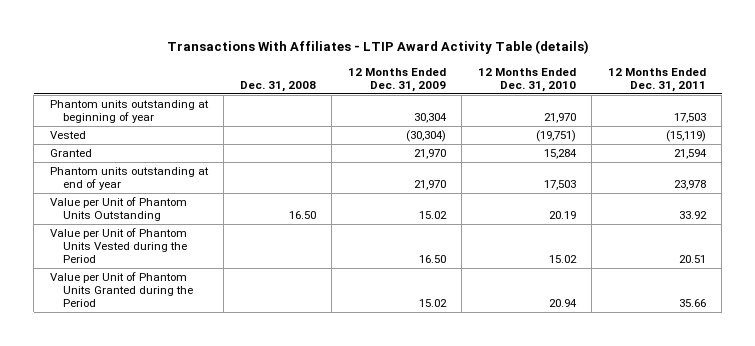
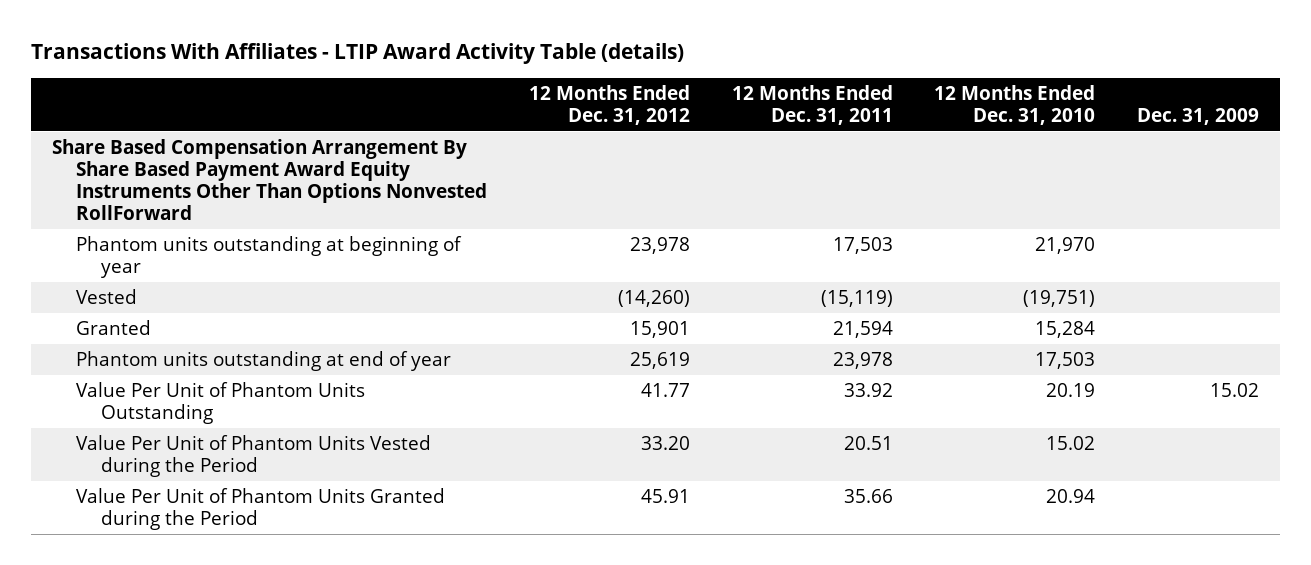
- | Dec. 31, 2008 | 12 Months Ended Dec. 31, 2009 | 12 Months Ended Dec. 31, 2010 | 12 Months Ended Dec. 31, 2011
+ | 12 Months Ended Dec. 31, 2012 | 12 Months Ended Dec. 31, 2011 | 12 Months Ended Dec. 31, 2010 | Dec. 31, 2009
+ Share Based Compensation Arrangement By Share Based Payment Award Equity Instruments Other Than Options Nonvested RollForward
- Value per Unit of Phantom Units Outstanding | 16.50 | 15.02 | 20.19 | 33.92
- Value per Unit of Phantom Units Vested during the Period | | 16.50 | 15.02 | 20.51
- Value per Unit of Phantom Units Granted during the Period | | 15.02 | 20.94 | 35.66
+ Value Per Unit of Phantom Units Outstanding | 41.77 | 33.92 | 20.19 | 15.02
+ Value Per Unit of Phantom Units Vested during the Period | 33.20 | 20.51 | 15.02 |
+ Value Per Unit of Phantom Units Granted during the Period | 45.91 | 35.66 | 20.94 |

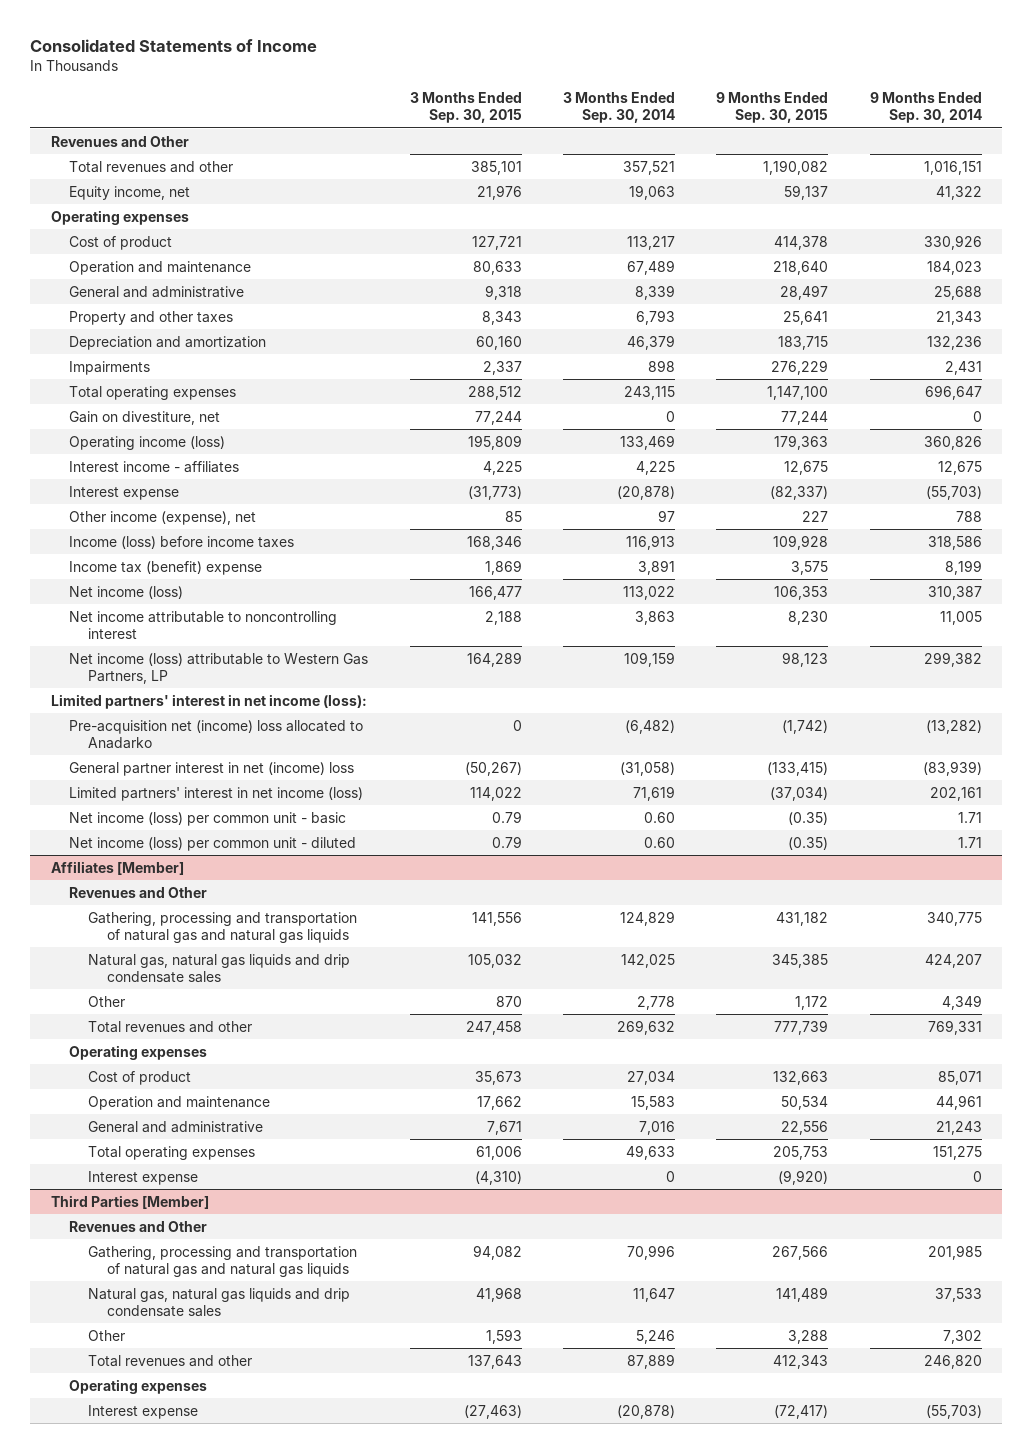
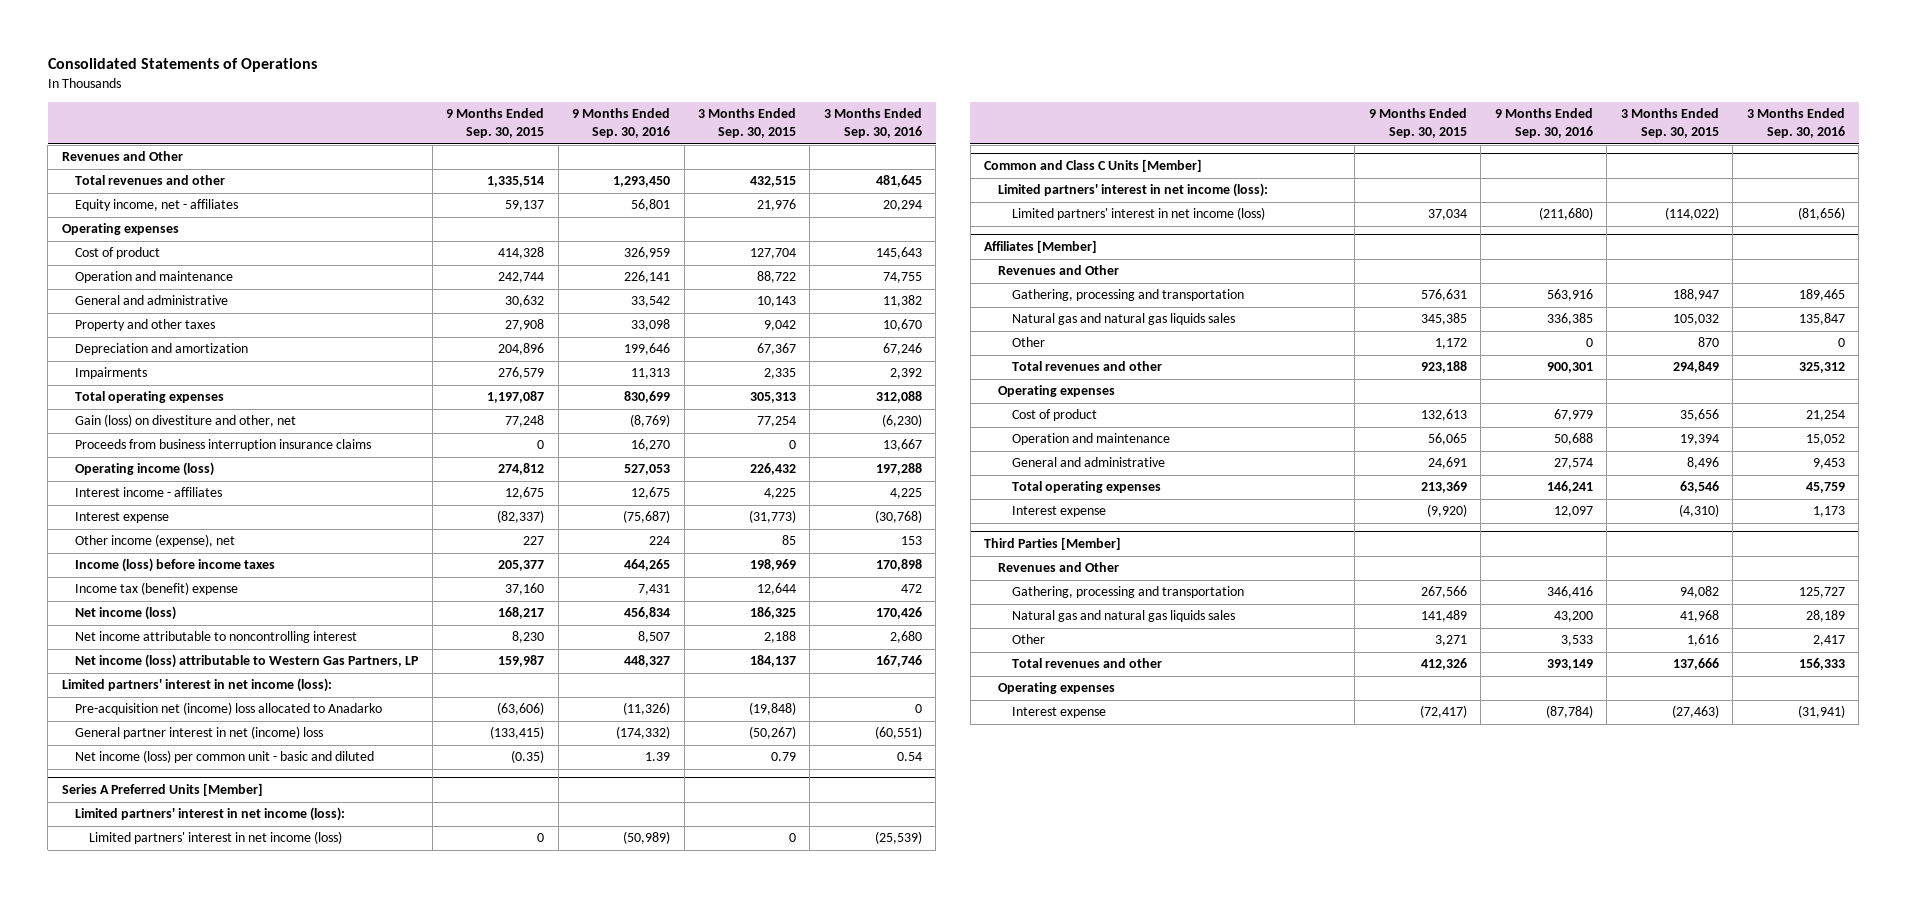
- Consolidated Statements of Income
+ Consolidated Statements of Operations
- | 3 Months Ended Sep. 30, 2015 | 3 Months Ended Sep. 30, 2014 | 9 Months Ended Sep. 30, 2015 | 9 Months Ended Sep. 30, 2014
+ | 9 Months Ended Sep. 30, 2015 | 9 Months Ended Sep. 30, 2016 | 3 Months Ended Sep. 30, 2015 | 3 Months Ended Sep. 30, 2016
- Total revenues and other | 385,101 | 357,521 | 1,190,082 | 1,016,151
- Equity income, net | 21,976 | 19,063 | 59,137 | 41,322
+ Total revenues and other | 1,335,514 | 1,293,450 | 432,515 | 481,645
+ Equity income, net - affiliates | 59,137 | 56,801 | 21,976 | 20,294
- Cost of product | 127,721 | 113,217 | 414,378 | 330,926
- Operation and maintenance | 80,633 | 67,489 | 218,640 | 184,023
- General and administrative | 9,318 | 8,339 | 28,497 | 25,688
- Property and other taxes | 8,343 | 6,793 | 25,641 | 21,343
- Depreciation and amortization | 60,160 | 46,379 | 183,715 | 132,236
- Impairments | 2,337 | 898 | 276,229 | 2,431
- Total operating expenses | 288,512 | 243,115 | 1,147,100 | 696,647
- Gain on divestiture, net | 77,244 | 0 | 77,244 | 0
- Operating income (loss) | 195,809 | 133,469 | 179,363 | 360,826
+ Cost of product | 414,328 | 326,959 | 127,704 | 145,643
+ Operation and maintenance | 242,744 | 226,141 | 88,722 | 74,755
+ General and administrative | 30,632 | 33,542 | 10,143 | 11,382
+ Property and other taxes | 27,908 | 33,098 | 9,042 | 10,670
+ Depreciation and amortization | 204,896 | 199,646 | 67,367 | 67,246
+ Impairments | 276,579 | 11,313 | 2,335 | 2,392
+ Total operating expenses | 1,197,087 | 830,699 | 305,313 | 312,088
+ Gain (loss) on divestiture and other, net | 77,248 | (8,769) | 77,254 | (6,230)
+ Proceeds from business interruption insurance claims | 0 | 16,270 | 0 | 13,667
+ Operating income (loss) | 274,812 | 527,053 | 226,432 | 197,288
- Income (loss) before income taxes | 168,346 | 116,913 | 109,928 | 318,586
- Income tax (benefit) expense | 1,869 | 3,891 | 3,575 | 8,199
- Net income (loss) | 166,477 | 113,022 | 106,353 | 310,387
+ Income (loss) before income taxes | 205,377 | 464,265 | 198,969 | 170,898
+ Income tax (benefit) expense | 37,160 | 7,431 | 12,644 | 472
+ Net income (loss) | 168,217 | 456,834 | 186,325 | 170,426
- Net income (loss) attributable to Western Gas Partners, LP | 164,289 | 109,159 | 98,123 | 299,382
+ Net income (loss) attributable to Western Gas Partners, LP | 159,987 | 448,327 | 184,137 | 167,746
- Pre-acquisition net (income) loss allocated to Anadarko | 0 | (6,482) | (1,742) | (13,282)
+ Pre-acquisition net (income) loss allocated to Anadarko | (63,606) | (11,326) | (19,848) | 0
- Limited partners' interest in net income (loss) | 114,022 | 71,619 | (37,034) | 202,161
- Net income (loss) per common unit - basic | 0.79 | 0.60 | (0.35) | 1.71
- Net income (loss) per common unit - diluted | 0.79 | 0.60 | (0.35) | 1.71
+ Net income (loss) per common unit - basic and diluted | (0.35) | 1.39 | 0.79 | 0.54
+ Series A Preferred Units [Member]
+ Limited partners' interest in net income (loss):
+ Limited partners' interest in net income (loss) | 0 | (50,989) | 0 | (25,539)
+ Common and Class C Units [Member]
+ Limited partners' interest in net income (loss):
+ Limited partners' interest in net income (loss) | 37,034 | (211,680) | (114,022) | (81,656)
@ Affiliates [Member]
- Gathering, processing and transportation of natural gas and natural gas liquids | 141,556 | 124,829 | 431,182 | 340,775
- Natural gas, natural gas liquids and drip condensate sales | 105,032 | 142,025 | 345,385 | 424,207
+ Gathering, processing and transportation | 576,631 | 563,916 | 188,947 | 189,465
+ Natural gas and natural gas liquids sales | 345,385 | 336,385 | 105,032 | 135,847
- Total revenues and other | 247,458 | 269,632 | 777,739 | 769,331
+ Total revenues and other | 923,188 | 900,301 | 294,849 | 325,312
- Cost of product | 35,673 | 27,034 | 132,663 | 85,071
- Operation and maintenance | 17,662 | 15,583 | 50,534 | 44,961
- General and administrative | 7,671 | 7,016 | 22,556 | 21,243
- Total operating expenses | 61,006 | 49,633 | 205,753 | 151,275
+ Cost of product | 132,613 | 67,979 | 35,656 | 21,254
+ Operation and maintenance | 56,065 | 50,688 | 19,394 | 15,052
+ General and administrative | 24,691 | 27,574 | 8,496 | 9,453
+ Total operating expenses | 213,369 | 146,241 | 63,546 | 45,759
@ Third Parties [Member]
- Gathering, processing and transportation of natural gas and natural gas liquids | 94,082 | 70,996 | 267,566 | 201,985
- Natural gas, natural gas liquids and drip condensate sales | 41,968 | 11,647 | 141,489 | 37,533
- Other | 1,593 | 5,246 | 3,288 | 7,302
- Total revenues and other | 137,643 | 87,889 | 412,343 | 246,820
+ Gathering, processing and transportation | 267,566 | 346,416 | 94,082 | 125,727
+ Natural gas and natural gas liquids sales | 141,489 | 43,200 | 41,968 | 28,189
+ Other | 3,271 | 3,533 | 1,616 | 2,417
+ Total revenues and other | 412,326 | 393,149 | 137,666 | 156,333

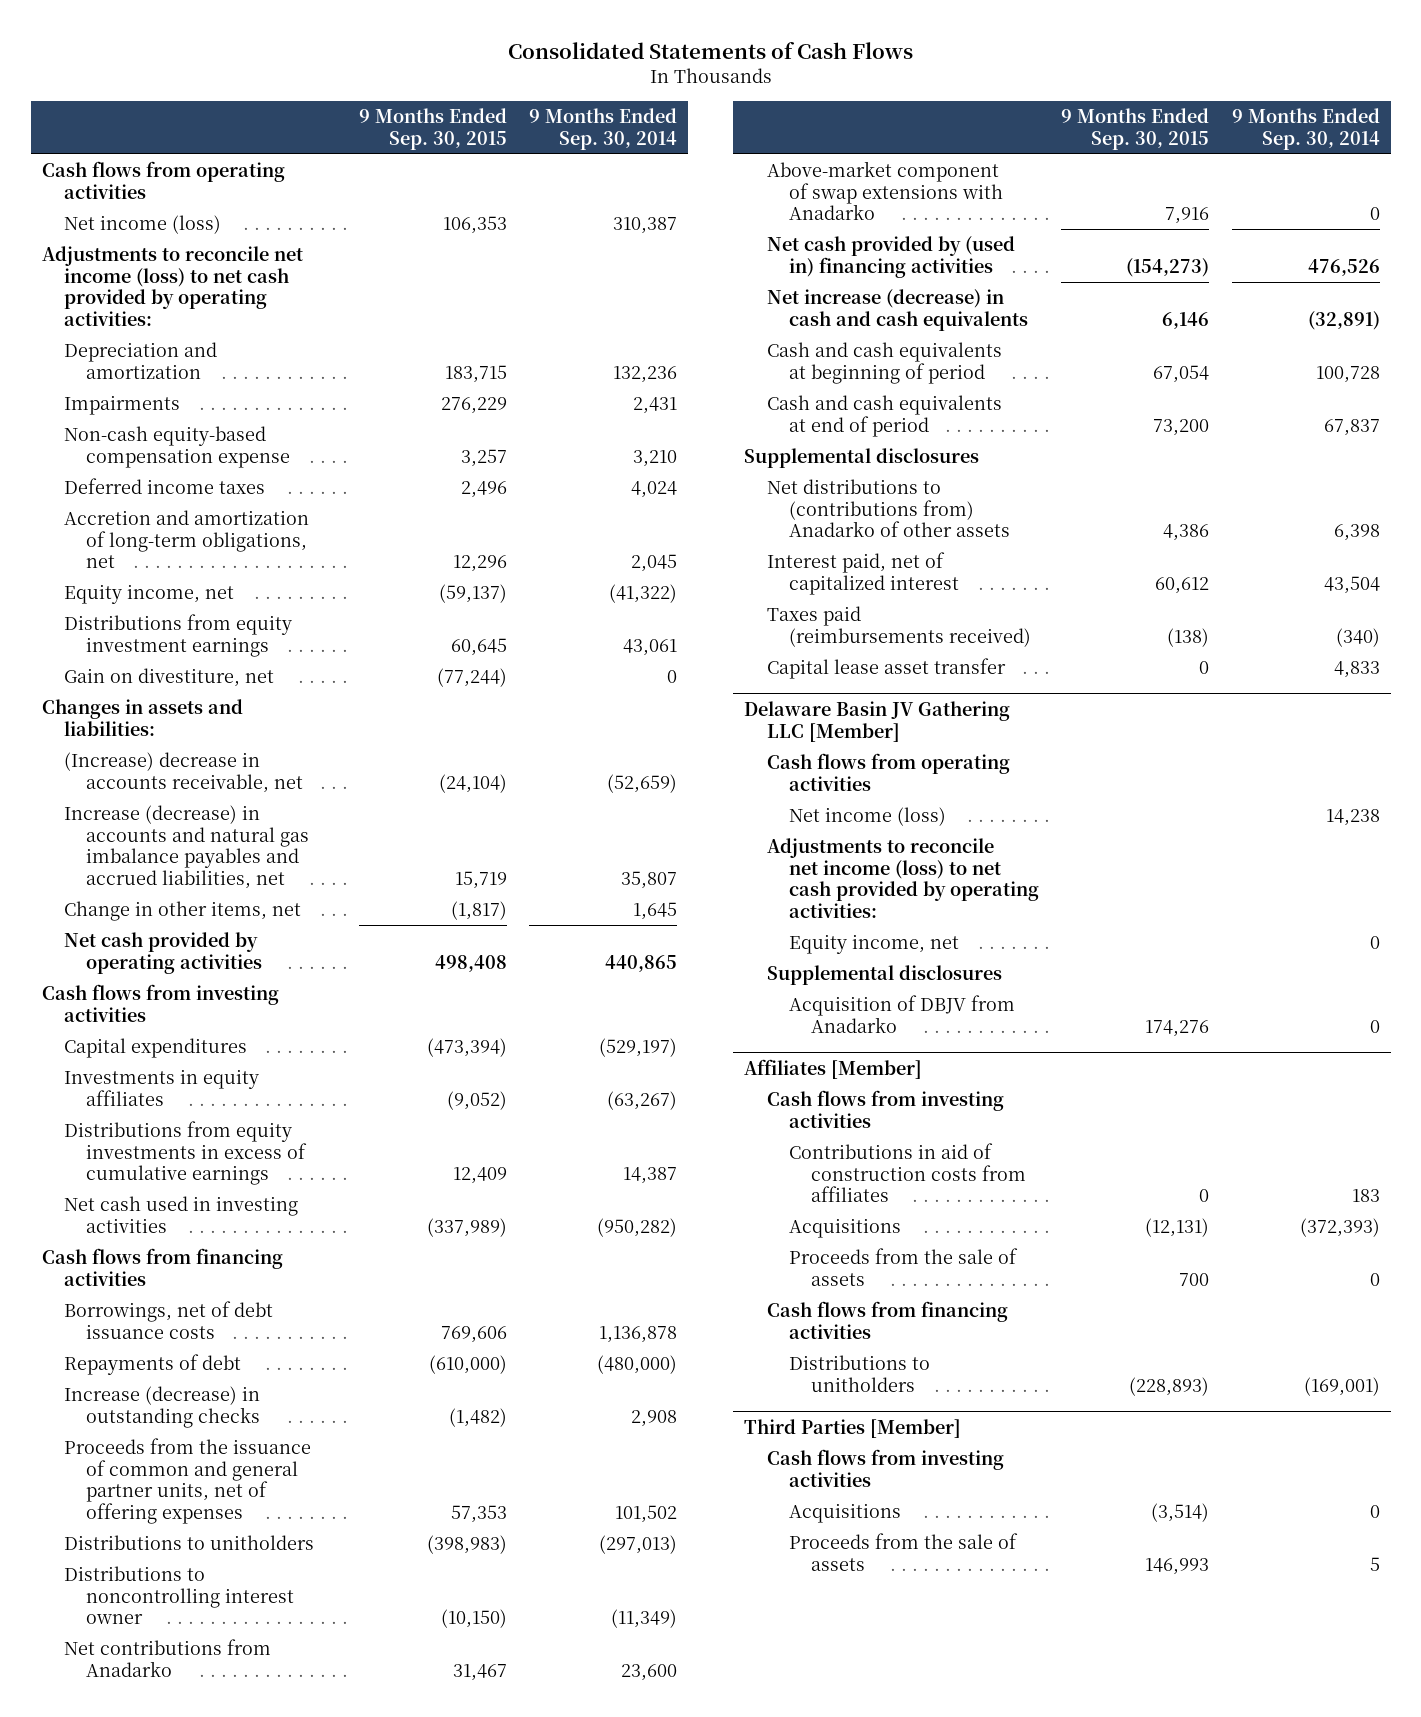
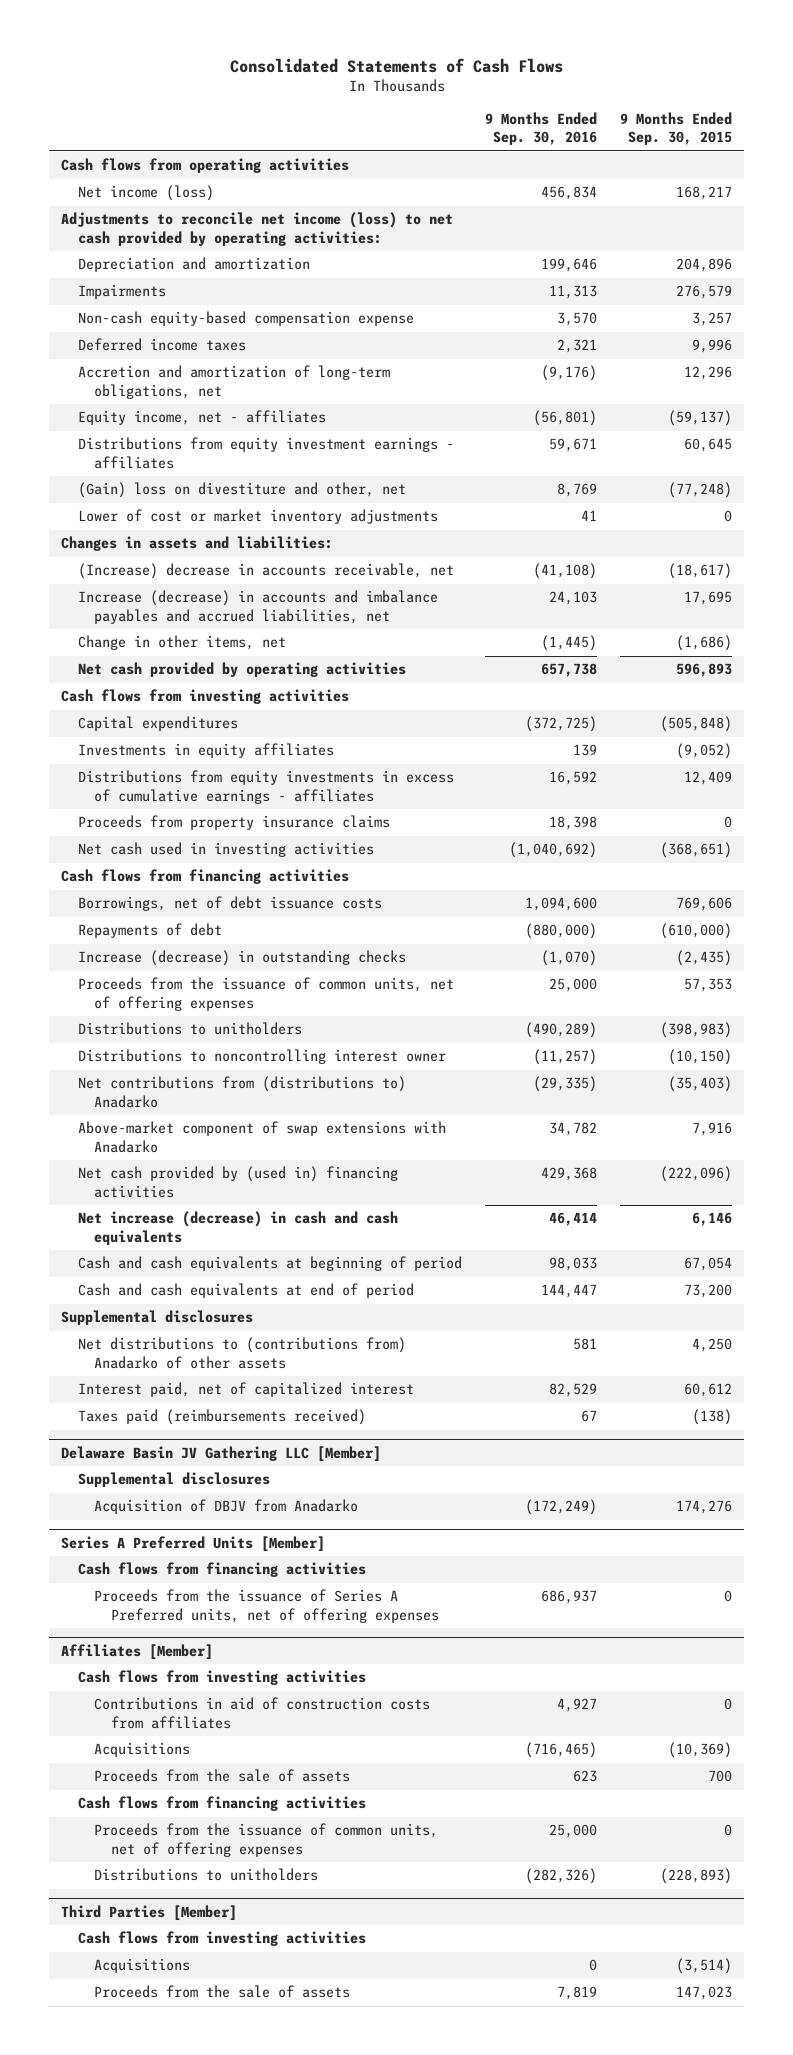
- | 9 Months Ended Sep. 30, 2015 | 9 Months Ended Sep. 30, 2014
+ | 9 Months Ended Sep. 30, 2016 | 9 Months Ended Sep. 30, 2015
- Net income (loss) | 106,353 | 310,387
+ Net income (loss) | 456,834 | 168,217
- Depreciation and amortization | 183,715 | 132,236
- Impairments | 276,229 | 2,431
+ Depreciation and amortization | 199,646 | 204,896
+ Impairments | 11,313 | 276,579
- Deferred income taxes | 2,496 | 4,024
+ Deferred income taxes | 2,321 | 9,996
- Equity income, net | (59,137) | (41,322)
- Distributions from equity investment earnings | 60,645 | 43,061
- Gain on divestiture, net | (77,244) | 0
+ Equity income, net - affiliates | (56,801) | (59,137)
+ Distributions from equity investment earnings - affiliates | 59,671 | 60,645
+ (Gain) loss on divestiture and other, net | 8,769 | (77,248)
+ Lower of cost or market inventory adjustments | 41 | 0
- (Increase) decrease in accounts receivable, net | (24,104) | (52,659)
- Increase (decrease) in accounts and natural gas imbalance payables and accrued liabilities, net | 15,719 | 35,807
- Change in other items, net | (1,817) | 1,645
- Net cash provided by operating activities | 498,408 | 440,865
+ (Increase) decrease in accounts receivable, net | (41,108) | (18,617)
+ Increase (decrease) in accounts and imbalance payables and accrued liabilities, net | 24,103 | 17,695
+ Change in other items, net | (1,445) | (1,686)
+ Net cash provided by operating activities | 657,738 | 596,893
- Capital expenditures | (473,394) | (529,197)
+ Capital expenditures | (372,725) | (505,848)
- Distributions from equity investments in excess of cumulative earnings | 12,409 | 14,387
- Net cash used in investing activities | (337,989) | (950,282)
+ Distributions from equity investments in excess of cumulative earnings - affiliates | 16,592 | 12,409
+ Proceeds from property insurance claims | 18,398 | 0
+ Net cash used in investing activities | (1,040,692) | (368,651)
- Increase (decrease) in outstanding checks | (1,482) | 2,908
- Proceeds from the issuance of common and general partner units, net of offering expenses | 57,353 | 101,502
+ Increase (decrease) in outstanding checks | (1,070) | (2,435)
+ Proceeds from the issuance of common units, net of offering expenses | 25,000 | 57,353
- Net contributions from Anadarko | 31,467 | 23,600
+ Net contributions from (distributions to) Anadarko | (29,335) | (35,403)
- Net cash provided by (used in) financing activities | (154,273) | 476,526
+ Net cash provided by (used in) financing activities | 429,368 | (222,096)
- Net distributions to (contributions from) Anadarko of other assets | 4,386 | 6,398
+ Net distributions to (contributions from) Anadarko of other assets | 581 | 4,250
- Capital lease asset transfer | 0 | 4,833
@ Delaware Basin JV Gathering LLC [Member]
- Cash flows from operating activities
- Net income (loss) | | 14,238
- Adjustments to reconcile net income (loss) to net cash provided by operating activities:
- Equity income, net | | 0
+ Series A Preferred Units [Member]
+ Cash flows from financing activities
+ Proceeds from the issuance of Series A Preferred units, net of offering expenses | 686,937 | 0
@ Affiliates [Member]
- Acquisitions | (12,131) | (372,393)
+ Acquisitions | (716,465) | (10,369)
+ Proceeds from the issuance of common units, net of offering expenses | 25,000 | 0
@ Third Parties [Member]
- Proceeds from the sale of assets | 146,993 | 5
+ Proceeds from the sale of assets | 7,819 | 147,023

